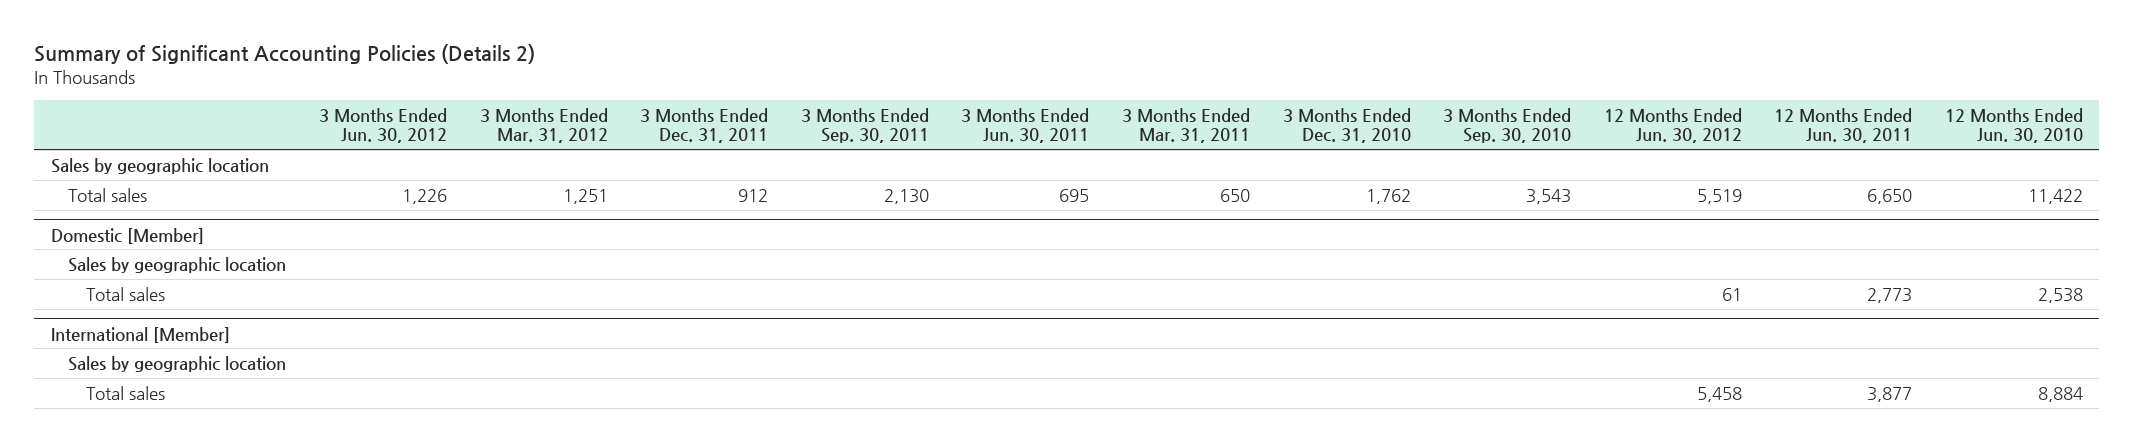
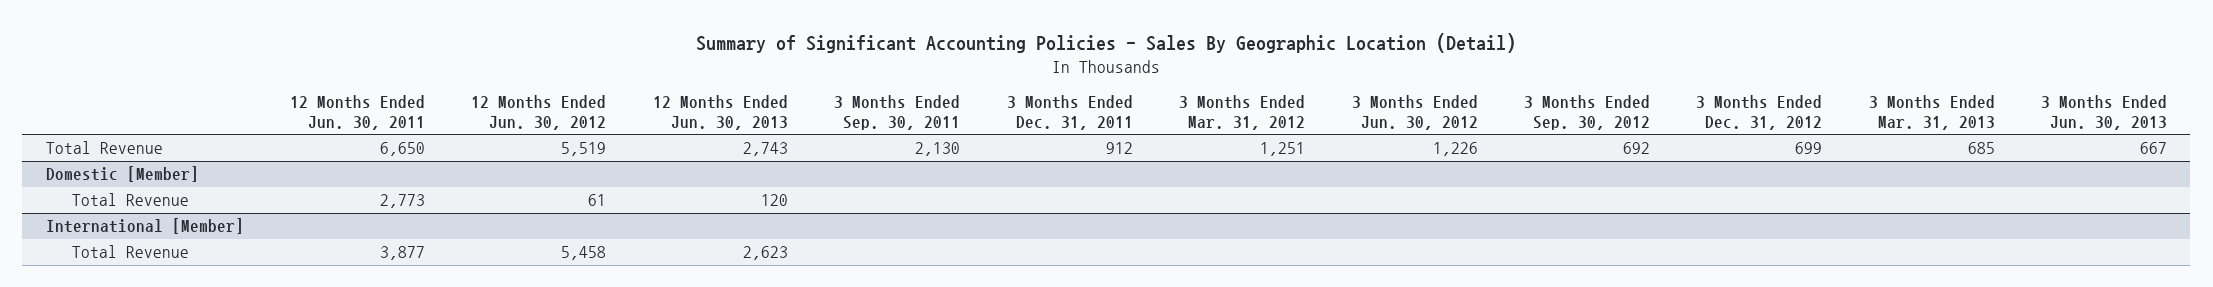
- Summary of Significant Accounting Policies (Details 2)
+ Summary of Significant Accounting Policies - Sales By Geographic Location (Detail)
- | 3 Months Ended Jun. 30, 2012 | 3 Months Ended Mar. 31, 2012 | 3 Months Ended Dec. 31, 2011 | 3 Months Ended Sep. 30, 2011 | 3 Months Ended Jun. 30, 2011 | 3 Months Ended Mar. 31, 2011 | 3 Months Ended Dec. 31, 2010 | 3 Months Ended Sep. 30, 2010 | 12 Months Ended Jun. 30, 2012 | 12 Months Ended Jun. 30, 2011 | 12 Months Ended Jun. 30, 2010
+ | 12 Months Ended Jun. 30, 2011 | 12 Months Ended Jun. 30, 2012 | 12 Months Ended Jun. 30, 2013 | 3 Months Ended Sep. 30, 2011 | 3 Months Ended Dec. 31, 2011 | 3 Months Ended Mar. 31, 2012 | 3 Months Ended Jun. 30, 2012 | 3 Months Ended Sep. 30, 2012 | 3 Months Ended Dec. 31, 2012 | 3 Months Ended Mar. 31, 2013 | 3 Months Ended Jun. 30, 2013
- Sales by geographic location
- Total sales | 1,226 | 1,251 | 912 | 2,130 | 695 | 650 | 1,762 | 3,543 | 5,519 | 6,650 | 11,422
+ Total Revenue | 6,650 | 5,519 | 2,743 | 2,130 | 912 | 1,251 | 1,226 | 692 | 699 | 685 | 667
@ Domestic [Member]
- Sales by geographic location
- Total sales | | | | | | | | | 61 | 2,773 | 2,538
+ Total Revenue | 2,773 | 61 | 120 | | | | | | | |
@ International [Member]
- Sales by geographic location
- Total sales | | | | | | | | | 5,458 | 3,877 | 8,884
+ Total Revenue | 3,877 | 5,458 | 2,623 | | | | | | | |

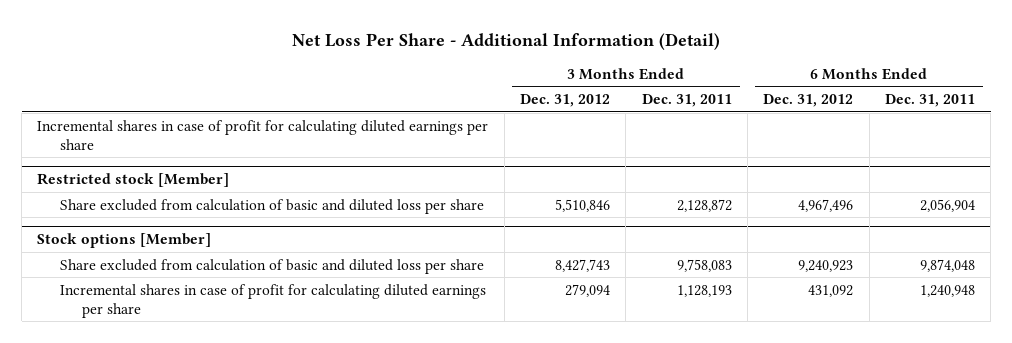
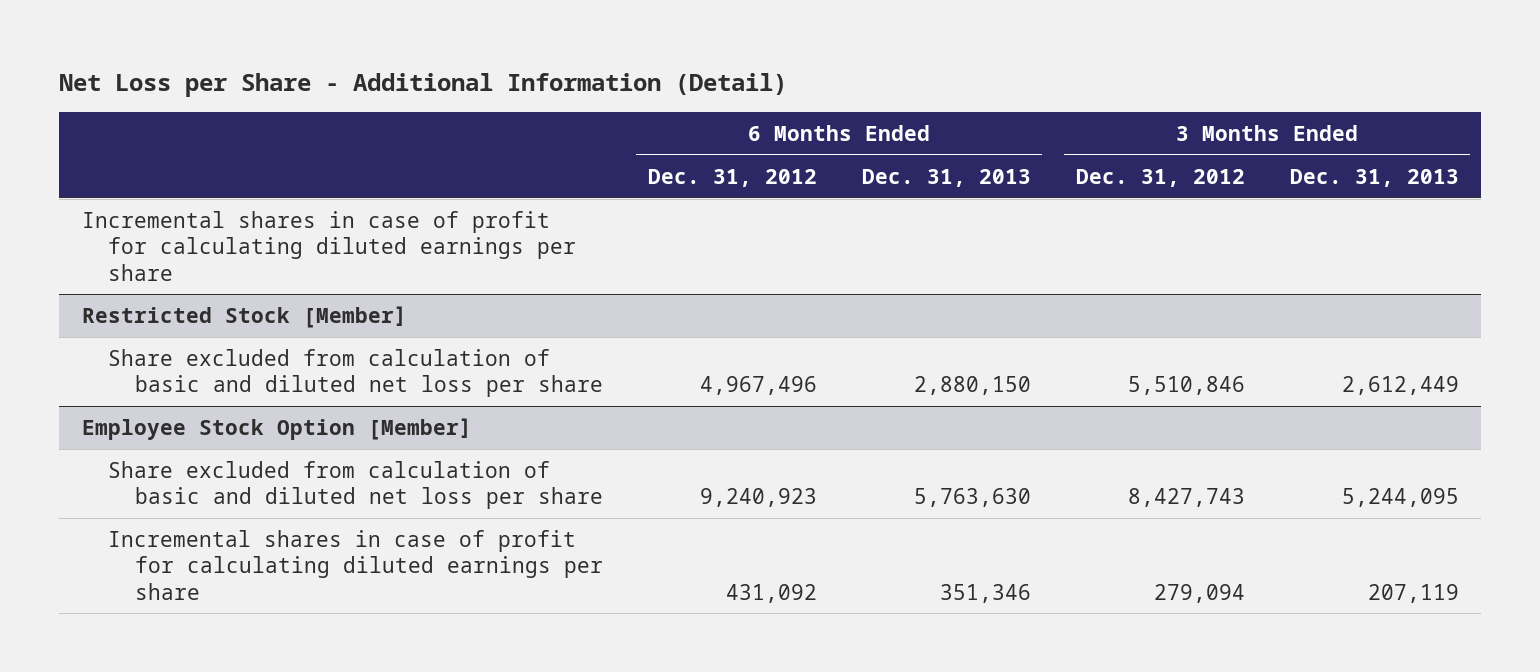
- Net Loss Per Share - Additional Information (Detail)
+ Net Loss per Share - Additional Information (Detail)
- | 3 Months Ended Dec. 31, 2012 | 3 Months Ended Dec. 31, 2011 | 6 Months Ended Dec. 31, 2012 | 6 Months Ended Dec. 31, 2011
+ | 6 Months Ended Dec. 31, 2012 | 6 Months Ended Dec. 31, 2013 | 3 Months Ended Dec. 31, 2012 | 3 Months Ended Dec. 31, 2013
- Restricted stock [Member]
- Share excluded from calculation of basic and diluted loss per share | 5,510,846 | 2,128,872 | 4,967,496 | 2,056,904
- Stock options [Member]
- Share excluded from calculation of basic and diluted loss per share | 8,427,743 | 9,758,083 | 9,240,923 | 9,874,048
+ Restricted Stock [Member]
+ Share excluded from calculation of basic and diluted net loss per share | 4,967,496 | 2,880,150 | 5,510,846 | 2,612,449
+ Employee Stock Option [Member]
+ Share excluded from calculation of basic and diluted net loss per share | 9,240,923 | 5,763,630 | 8,427,743 | 5,244,095

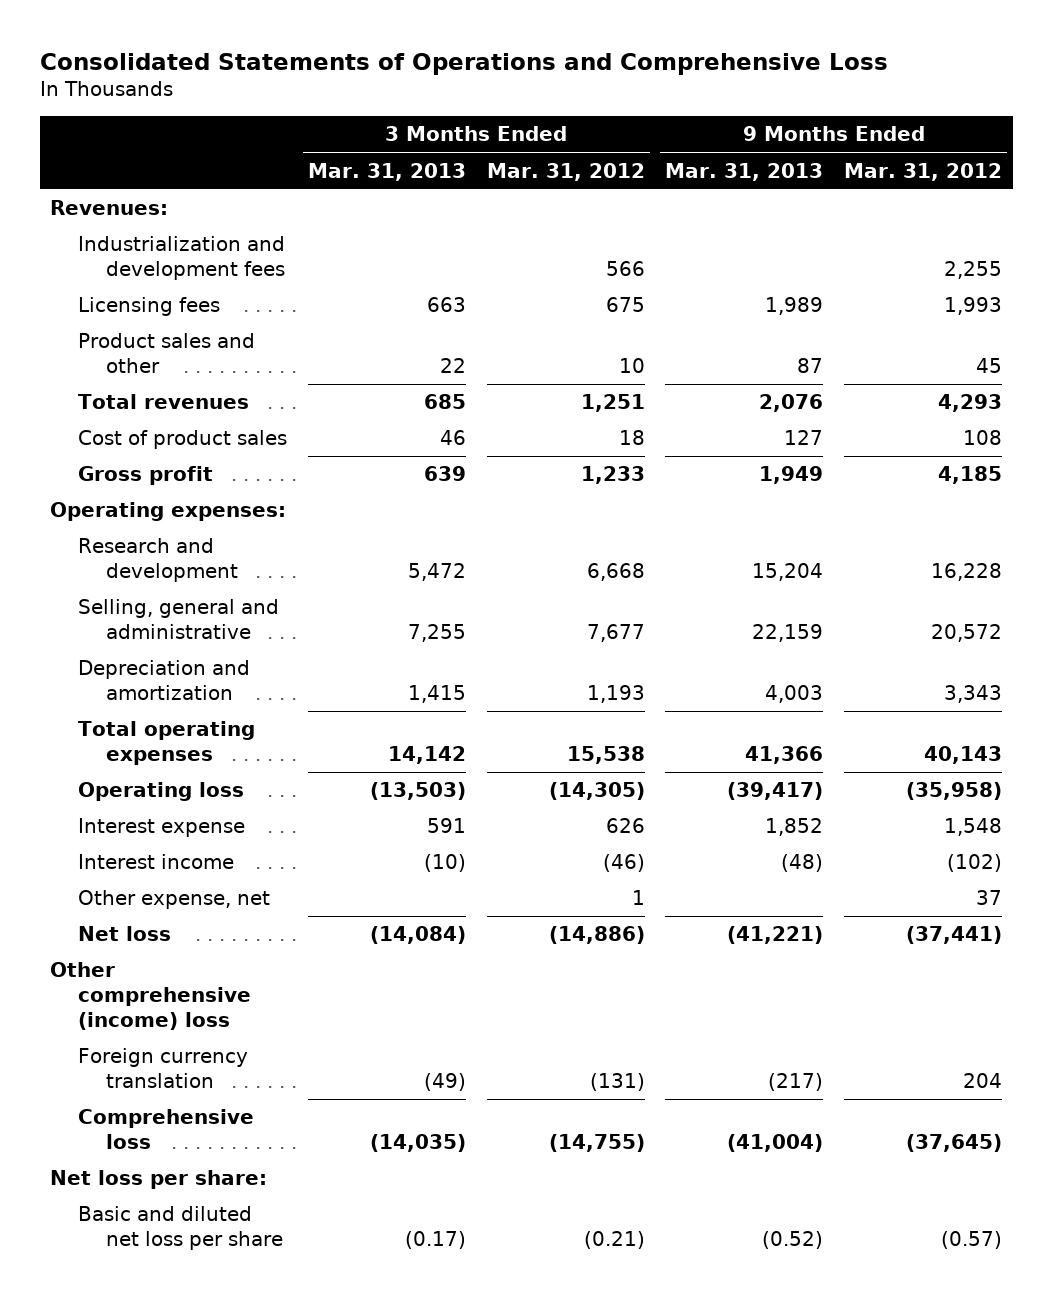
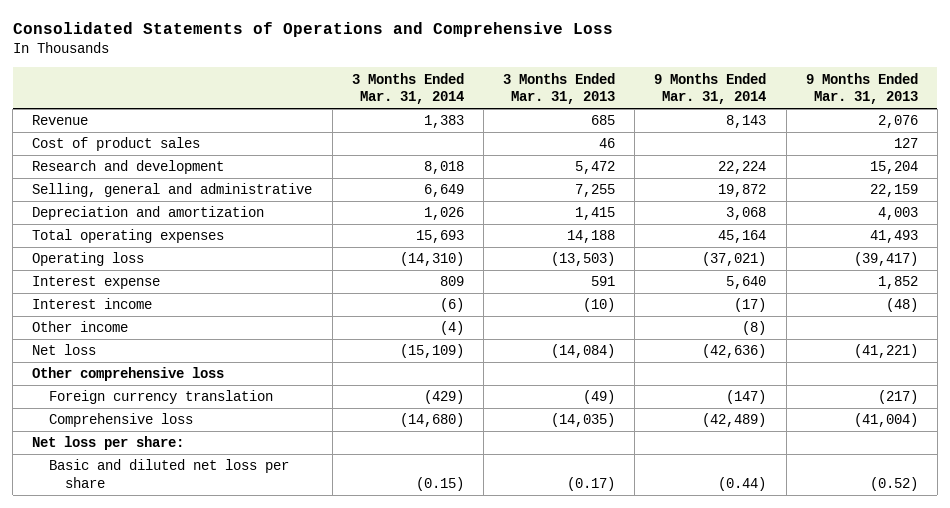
- | 3 Months Ended Mar. 31, 2013 | 3 Months Ended Mar. 31, 2012 | 9 Months Ended Mar. 31, 2013 | 9 Months Ended Mar. 31, 2012
+ | 3 Months Ended Mar. 31, 2014 | 3 Months Ended Mar. 31, 2013 | 9 Months Ended Mar. 31, 2014 | 9 Months Ended Mar. 31, 2013
- Revenues:
- Industrialization and development fees | | 566 | | 2,255
- Licensing fees | 663 | 675 | 1,989 | 1,993
- Product sales and other | 22 | 10 | 87 | 45
- Total revenues | 685 | 1,251 | 2,076 | 4,293
+ Revenue | 1,383 | 685 | 8,143 | 2,076
- Gross profit | 639 | 1,233 | 1,949 | 4,185
- Operating expenses:
- Total operating expenses | 14,142 | 15,538 | 41,366 | 40,143
+ Total operating expenses | 15,693 | 14,188 | 45,164 | 41,493
- Other expense, net | | 1 | | 37
+ Other income | (4) | | (8) |
- Other comprehensive (income) loss
+ Other comprehensive loss

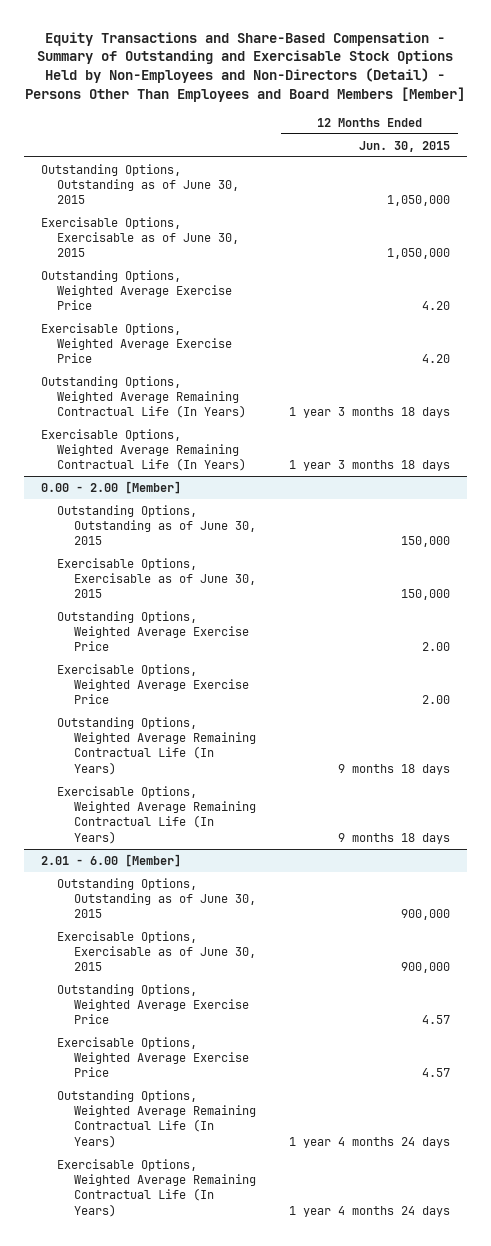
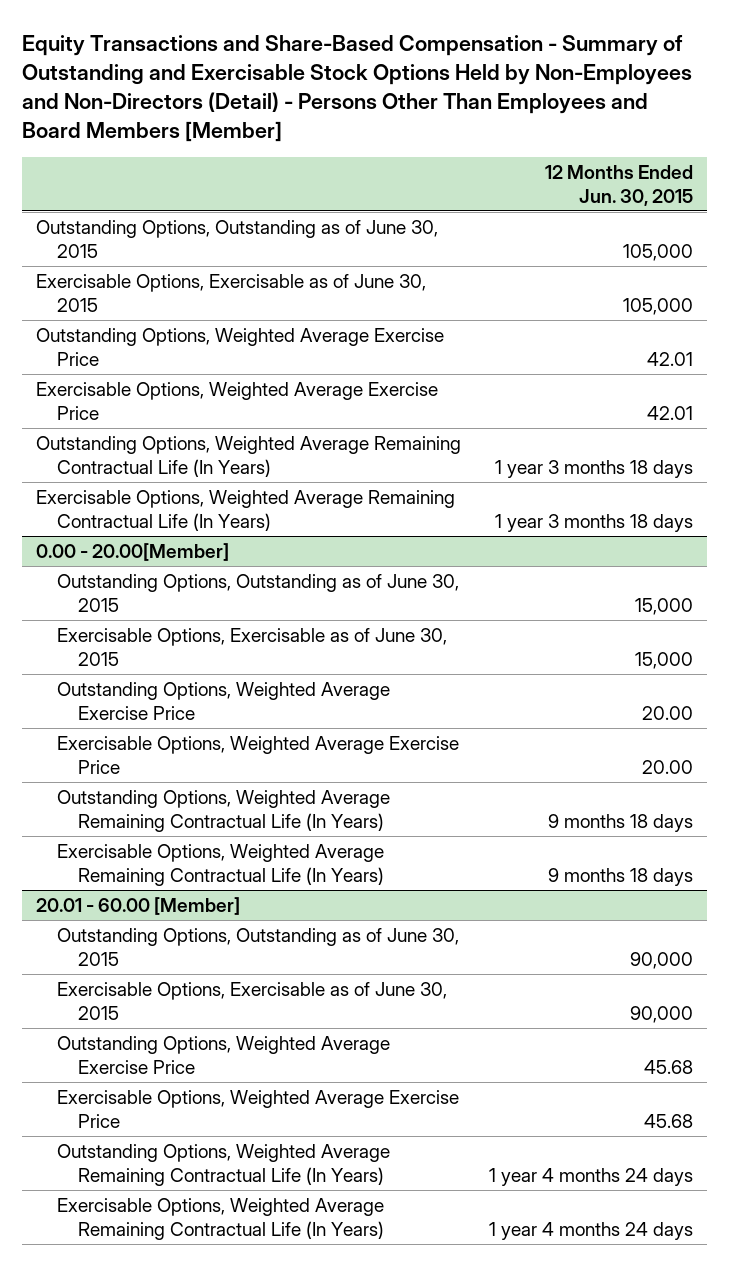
- Outstanding Options, Outstanding as of June 30, 2015 | 1,050,000
- Exercisable Options, Exercisable as of June 30, 2015 | 1,050,000
- Outstanding Options, Weighted Average Exercise Price | 4.20
- Exercisable Options, Weighted Average Exercise Price | 4.20
+ Outstanding Options, Outstanding as of June 30, 2015 | 105,000
+ Exercisable Options, Exercisable as of June 30, 2015 | 105,000
+ Outstanding Options, Weighted Average Exercise Price | 42.01
+ Exercisable Options, Weighted Average Exercise Price | 42.01
- 0.00 - 2.00 [Member]
- Outstanding Options, Outstanding as of June 30, 2015 | 150,000
- Exercisable Options, Exercisable as of June 30, 2015 | 150,000
- Outstanding Options, Weighted Average Exercise Price | 2.00
- Exercisable Options, Weighted Average Exercise Price | 2.00
+ 0.00 - 20.00[Member]
+ Outstanding Options, Outstanding as of June 30, 2015 | 15,000
+ Exercisable Options, Exercisable as of June 30, 2015 | 15,000
+ Outstanding Options, Weighted Average Exercise Price | 20.00
+ Exercisable Options, Weighted Average Exercise Price | 20.00
- 2.01 - 6.00 [Member]
- Outstanding Options, Outstanding as of June 30, 2015 | 900,000
- Exercisable Options, Exercisable as of June 30, 2015 | 900,000
- Outstanding Options, Weighted Average Exercise Price | 4.57
- Exercisable Options, Weighted Average Exercise Price | 4.57
+ 20.01 - 60.00 [Member]
+ Outstanding Options, Outstanding as of June 30, 2015 | 90,000
+ Exercisable Options, Exercisable as of June 30, 2015 | 90,000
+ Outstanding Options, Weighted Average Exercise Price | 45.68
+ Exercisable Options, Weighted Average Exercise Price | 45.68

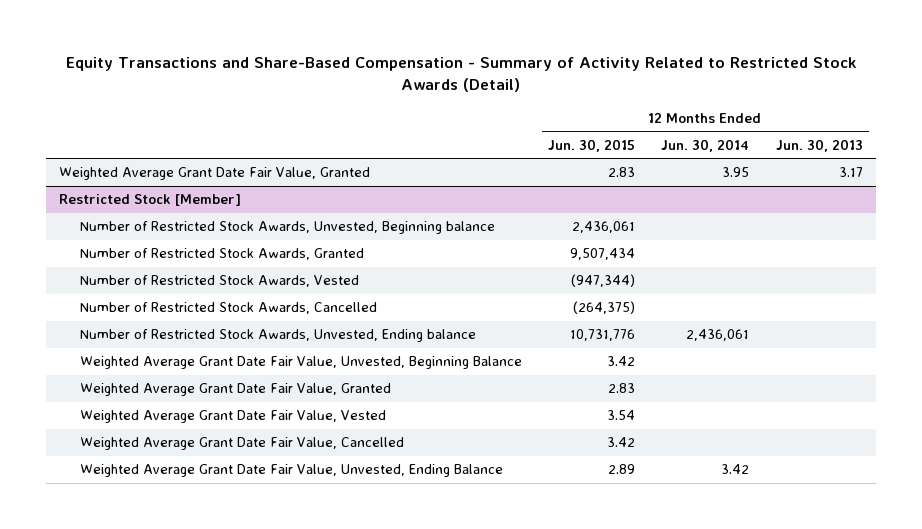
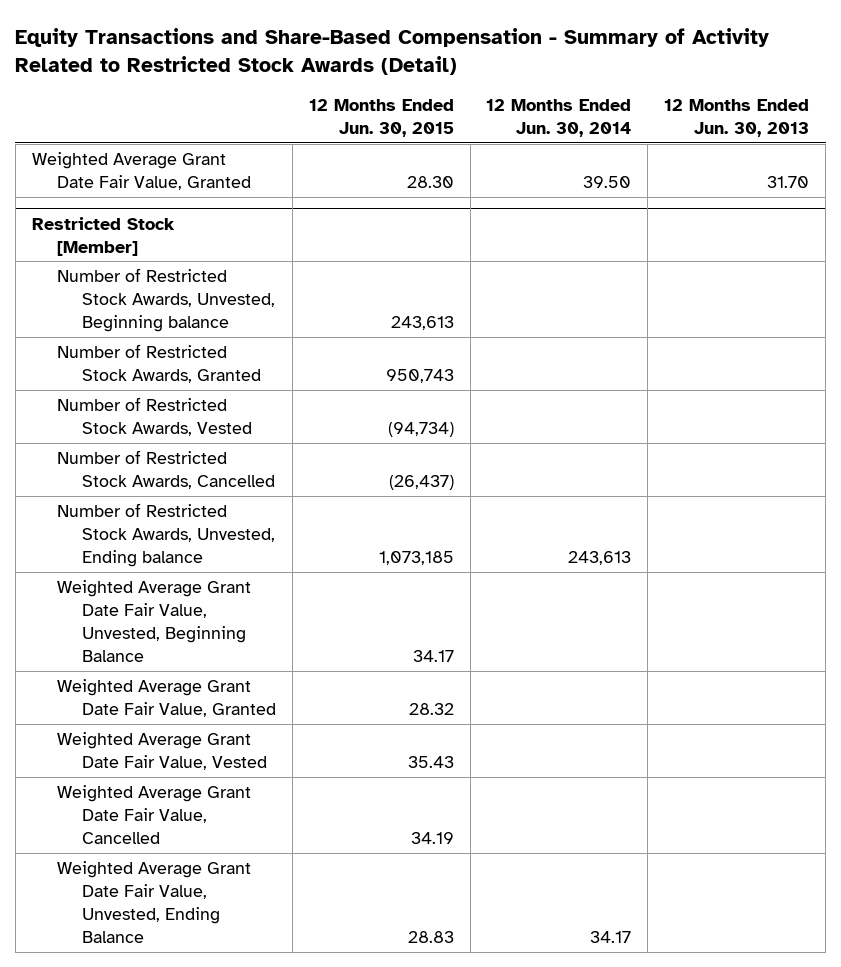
- Weighted Average Grant Date Fair Value, Granted | 2.83 | 3.95 | 3.17
+ Weighted Average Grant Date Fair Value, Granted | 28.30 | 39.50 | 31.70
@ Restricted Stock [Member]
- Number of Restricted Stock Awards, Unvested, Beginning balance | 2,436,061 | |
- Number of Restricted Stock Awards, Granted | 9,507,434 | |
- Number of Restricted Stock Awards, Vested | (947,344) | |
- Number of Restricted Stock Awards, Cancelled | (264,375) | |
- Number of Restricted Stock Awards, Unvested, Ending balance | 10,731,776 | 2,436,061 |
- Weighted Average Grant Date Fair Value, Unvested, Beginning Balance | 3.42 | |
- Weighted Average Grant Date Fair Value, Granted | 2.83 | |
- Weighted Average Grant Date Fair Value, Vested | 3.54 | |
- Weighted Average Grant Date Fair Value, Cancelled | 3.42 | |
- Weighted Average Grant Date Fair Value, Unvested, Ending Balance | 2.89 | 3.42 |
+ Number of Restricted Stock Awards, Unvested, Beginning balance | 243,613 | |
+ Number of Restricted Stock Awards, Granted | 950,743 | |
+ Number of Restricted Stock Awards, Vested | (94,734) | |
+ Number of Restricted Stock Awards, Cancelled | (26,437) | |
+ Number of Restricted Stock Awards, Unvested, Ending balance | 1,073,185 | 243,613 |
+ Weighted Average Grant Date Fair Value, Unvested, Beginning Balance | 34.17 | |
+ Weighted Average Grant Date Fair Value, Granted | 28.32 | |
+ Weighted Average Grant Date Fair Value, Vested | 35.43 | |
+ Weighted Average Grant Date Fair Value, Cancelled | 34.19 | |
+ Weighted Average Grant Date Fair Value, Unvested, Ending Balance | 28.83 | 34.17 |

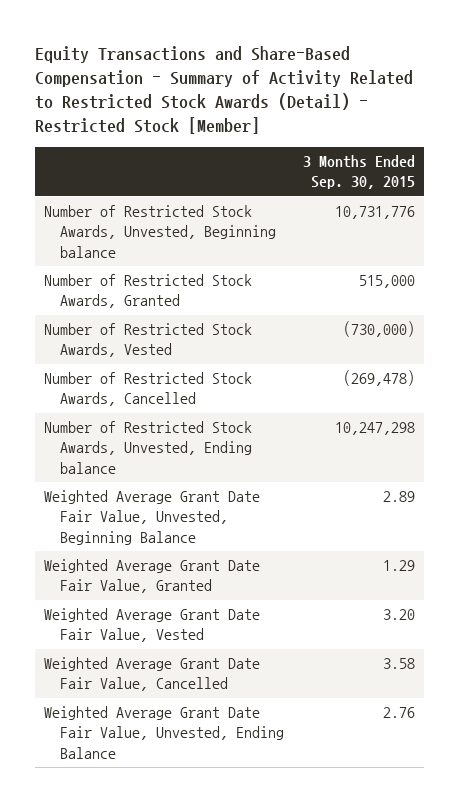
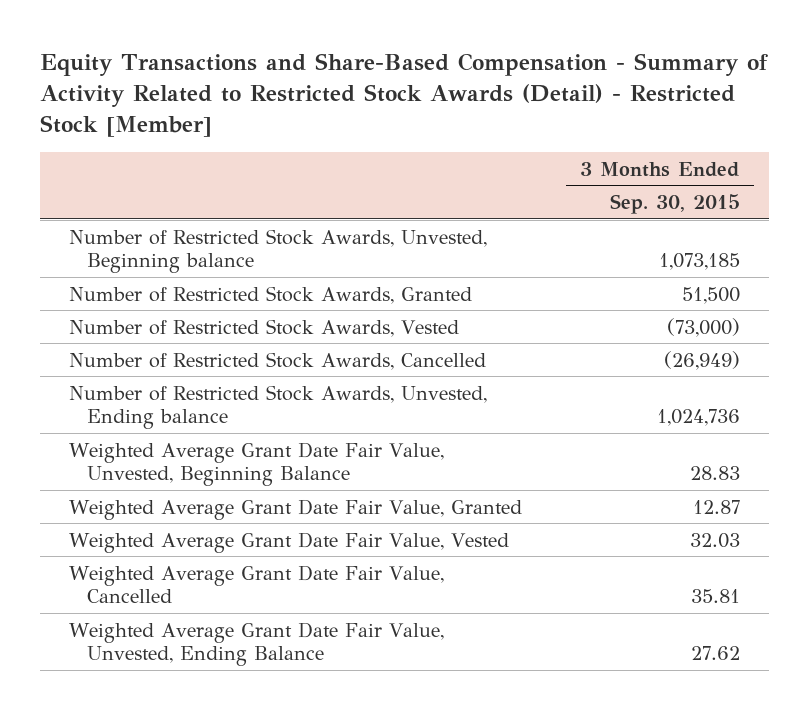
- Number of Restricted Stock Awards, Unvested, Beginning balance | 10,731,776
- Number of Restricted Stock Awards, Granted | 515,000
- Number of Restricted Stock Awards, Vested | (730,000)
- Number of Restricted Stock Awards, Cancelled | (269,478)
- Number of Restricted Stock Awards, Unvested, Ending balance | 10,247,298
- Weighted Average Grant Date Fair Value, Unvested, Beginning Balance | 2.89
- Weighted Average Grant Date Fair Value, Granted | 1.29
- Weighted Average Grant Date Fair Value, Vested | 3.20
- Weighted Average Grant Date Fair Value, Cancelled | 3.58
- Weighted Average Grant Date Fair Value, Unvested, Ending Balance | 2.76
+ Number of Restricted Stock Awards, Unvested, Beginning balance | 1,073,185
+ Number of Restricted Stock Awards, Granted | 51,500
+ Number of Restricted Stock Awards, Vested | (73,000)
+ Number of Restricted Stock Awards, Cancelled | (26,949)
+ Number of Restricted Stock Awards, Unvested, Ending balance | 1,024,736
+ Weighted Average Grant Date Fair Value, Unvested, Beginning Balance | 28.83
+ Weighted Average Grant Date Fair Value, Granted | 12.87
+ Weighted Average Grant Date Fair Value, Vested | 32.03
+ Weighted Average Grant Date Fair Value, Cancelled | 35.81
+ Weighted Average Grant Date Fair Value, Unvested, Ending Balance | 27.62

